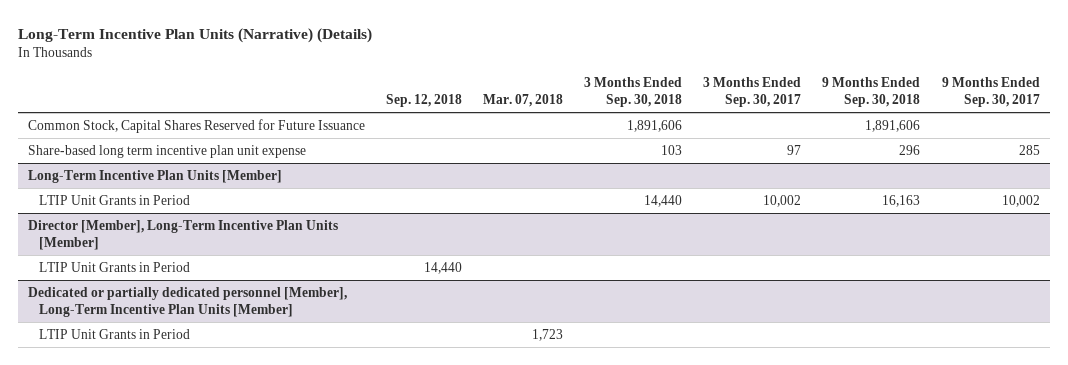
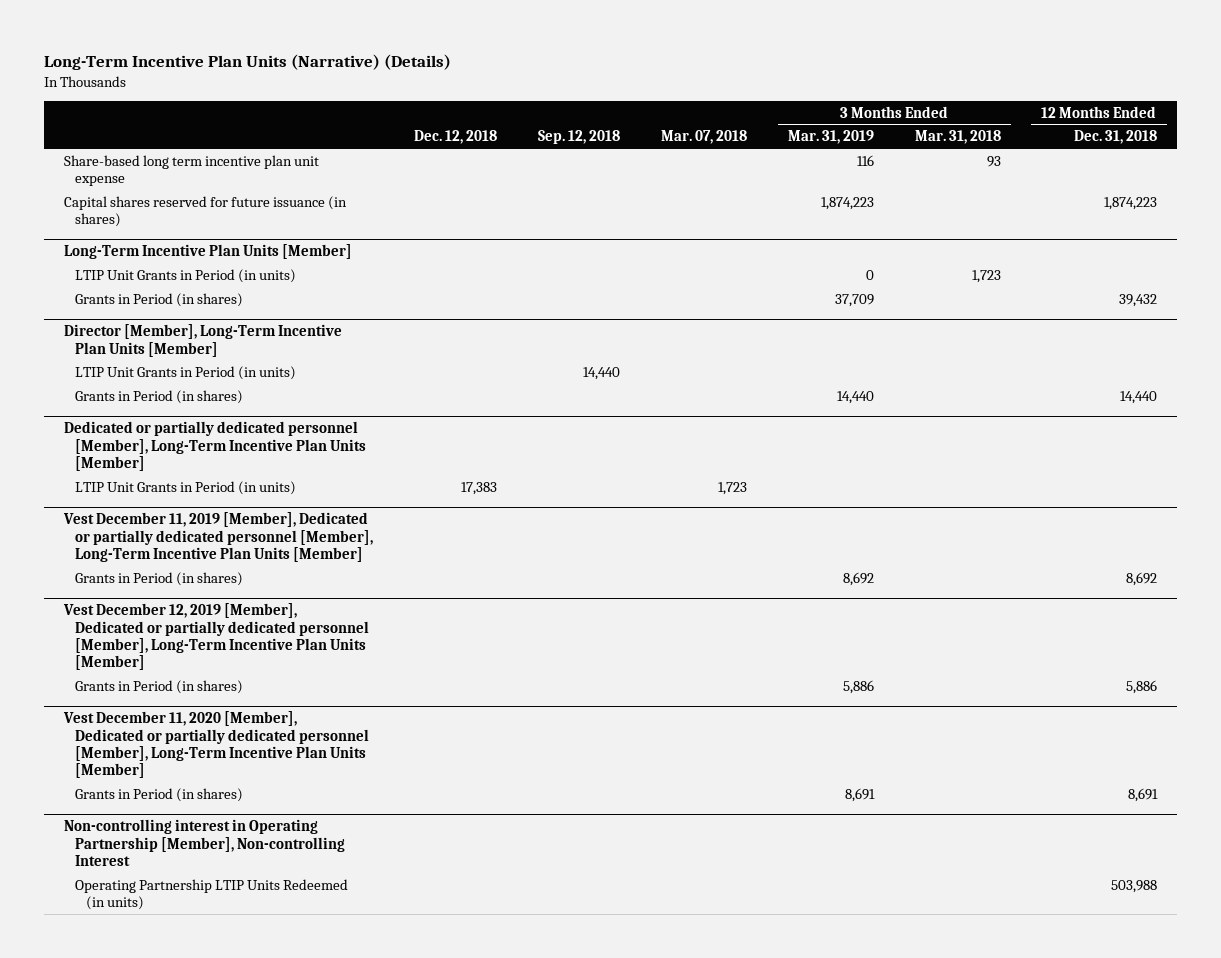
- | Sep. 12, 2018 | Mar. 07, 2018 | 3 Months Ended Sep. 30, 2018 | 3 Months Ended Sep. 30, 2017 | 9 Months Ended Sep. 30, 2018 | 9 Months Ended Sep. 30, 2017
+ | Dec. 12, 2018 | Sep. 12, 2018 | Mar. 07, 2018 | 3 Months Ended Mar. 31, 2019 | 3 Months Ended Mar. 31, 2018 | 12 Months Ended Dec. 31, 2018
- Common Stock, Capital Shares Reserved for Future Issuance | | | 1,891,606 | | 1,891,606 |
+ Capital shares reserved for future issuance (in shares) | | | | 1,874,223 | | 1,874,223
@ Long-Term Incentive Plan Units [Member]
- LTIP Unit Grants in Period | | | 14,440 | 10,002 | 16,163 | 10,002
+ LTIP Unit Grants in Period (in units) | | | | 0 | 1,723 |
+ Grants in Period (in shares) | | | | 37,709 | | 39,432
@ Director [Member], Long-Term Incentive Plan Units [Member]
- LTIP Unit Grants in Period | 14,440 | | | | |
+ LTIP Unit Grants in Period (in units) | | 14,440 | | | |
+ Grants in Period (in shares) | | | | 14,440 | | 14,440
@ Dedicated or partially dedicated personnel [Member], Long-Term Incentive Plan Units [Member]
- LTIP Unit Grants in Period | | 1,723 | | | |
+ LTIP Unit Grants in Period (in units) | 17,383 | | 1,723 | | |
+ Vest December 11, 2019 [Member], Dedicated or partially dedicated personnel [Member], Long-Term Incentive Plan Units [Member]
+ Grants in Period (in shares) | | | | 8,692 | | 8,692
+ Vest December 12, 2019 [Member], Dedicated or partially dedicated personnel [Member], Long-Term Incentive Plan Units [Member]
+ Grants in Period (in shares) | | | | 5,886 | | 5,886
+ Vest December 11, 2020 [Member], Dedicated or partially dedicated personnel [Member], Long-Term Incentive Plan Units [Member]
+ Grants in Period (in shares) | | | | 8,691 | | 8,691
+ Non-controlling interest in Operating Partnership [Member], Non-controlling Interest
+ Operating Partnership LTIP Units Redeemed (in units) | | | | | | 503,988

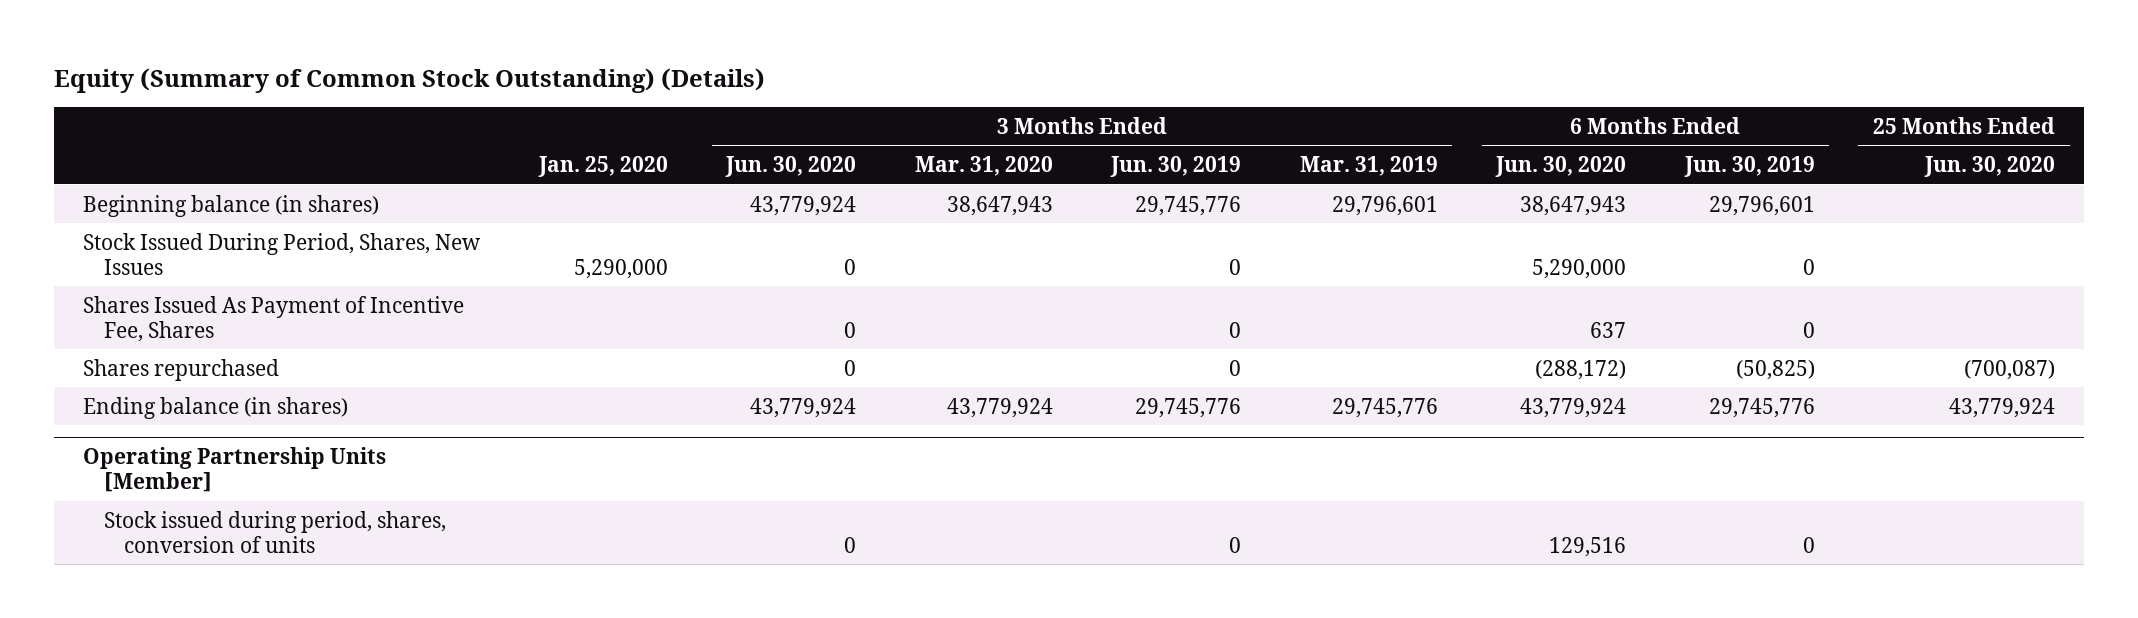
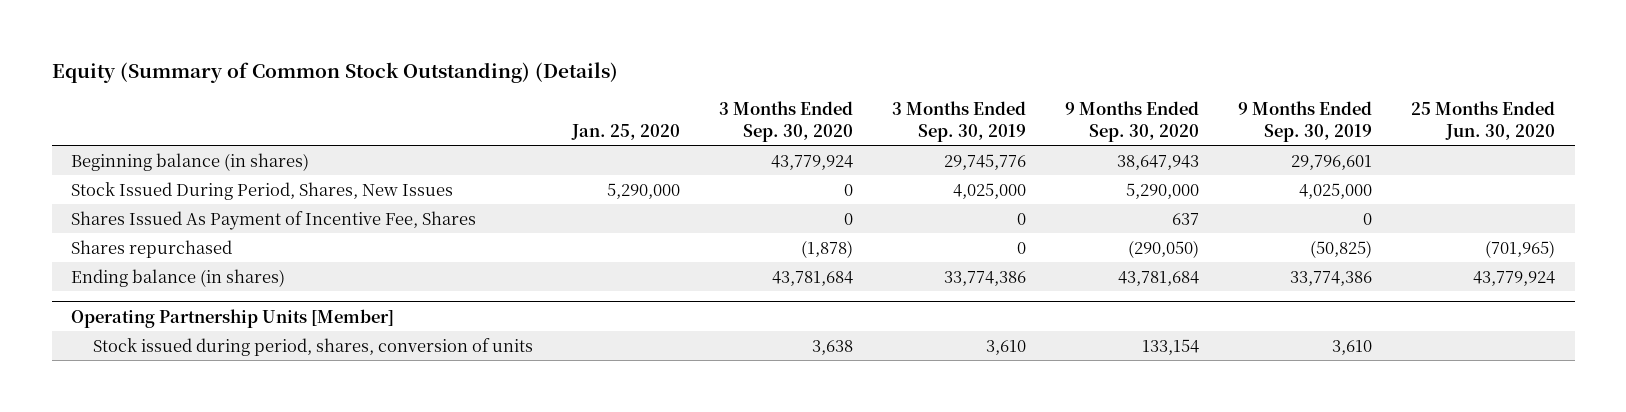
- | Jan. 25, 2020 | 3 Months Ended Jun. 30, 2020 | 3 Months Ended Mar. 31, 2020 | 3 Months Ended Jun. 30, 2019 | 3 Months Ended Mar. 31, 2019 | 6 Months Ended Jun. 30, 2020 | 6 Months Ended Jun. 30, 2019 | 25 Months Ended Jun. 30, 2020
+ | Jan. 25, 2020 | 3 Months Ended Sep. 30, 2020 | 3 Months Ended Sep. 30, 2019 | 9 Months Ended Sep. 30, 2020 | 9 Months Ended Sep. 30, 2019 | 25 Months Ended Jun. 30, 2020
- Shares repurchased | | 0 | | 0 | | (288,172) | (50,825) | (700,087)
+ Shares repurchased | | (1,878) | 0 | (290,050) | (50,825) | (701,965)

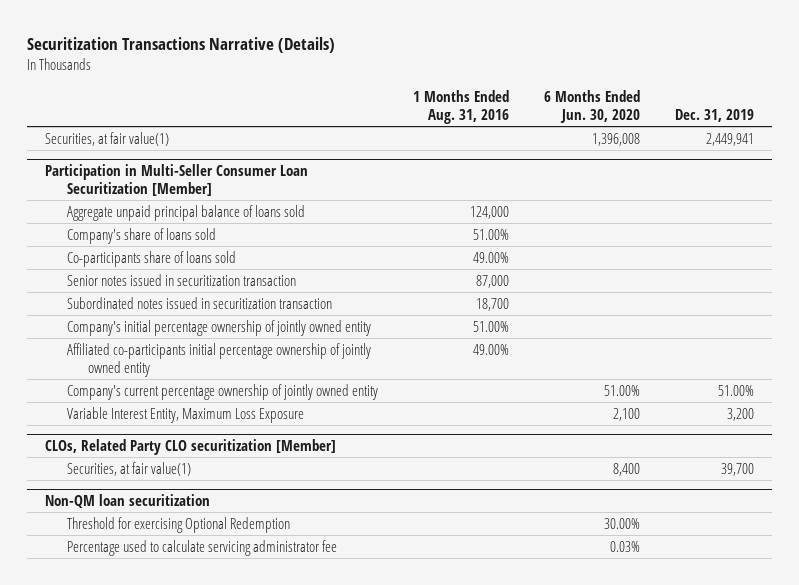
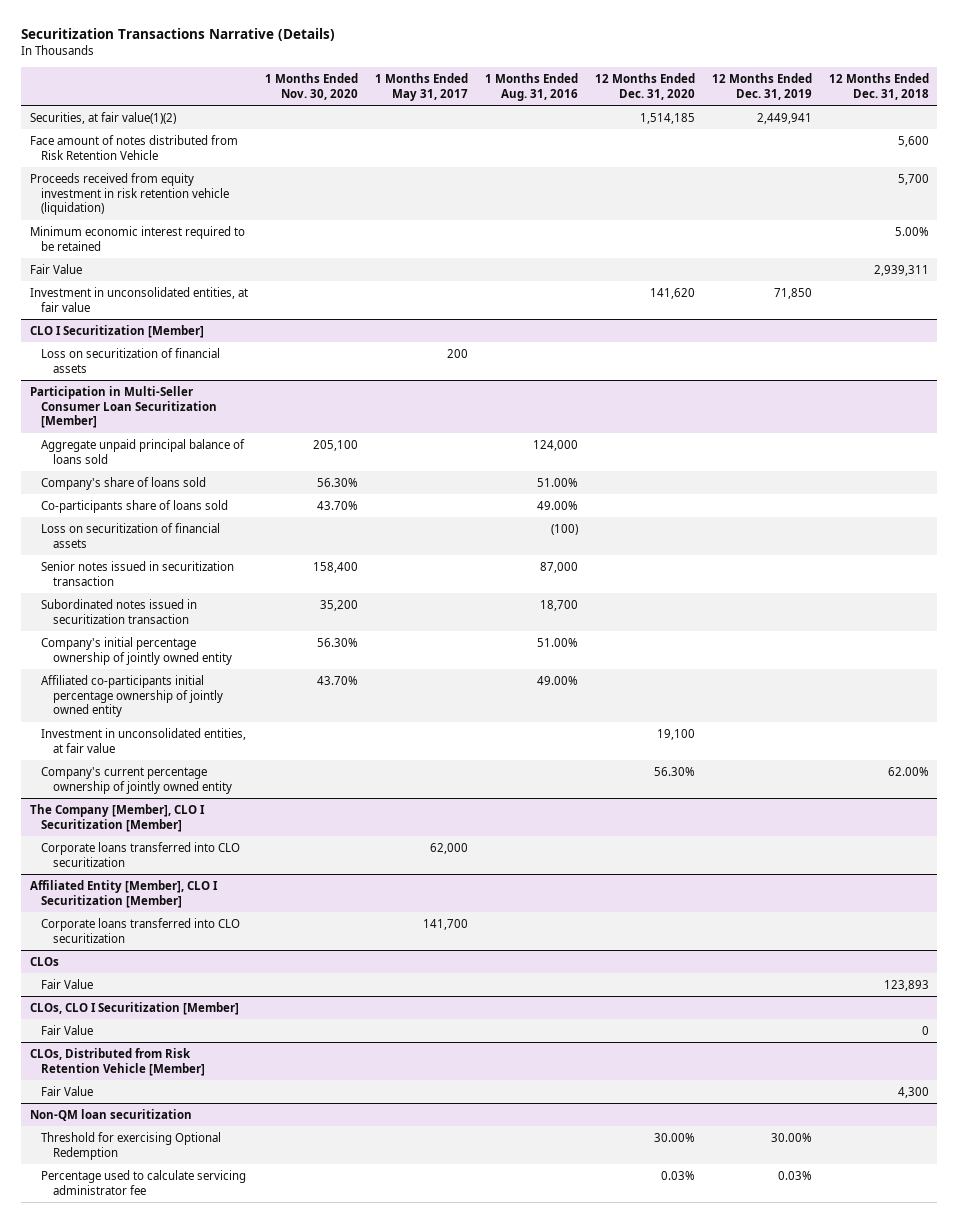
- | 1 Months Ended Aug. 31, 2016 | 6 Months Ended Jun. 30, 2020 | Dec. 31, 2019
+ | 1 Months Ended Nov. 30, 2020 | 1 Months Ended May 31, 2017 | 1 Months Ended Aug. 31, 2016 | 12 Months Ended Dec. 31, 2020 | 12 Months Ended Dec. 31, 2019 | 12 Months Ended Dec. 31, 2018
- Securities, at fair value(1) | | 1,396,008 | 2,449,941
+ Securities, at fair value(1)(2) | | | | 1,514,185 | 2,449,941 |
+ Face amount of notes distributed from Risk Retention Vehicle | | | | | | 5,600
+ Proceeds received from equity investment in risk retention vehicle (liquidation) | | | | | | 5,700
+ Minimum economic interest required to be retained | | | | | | 5.00%
+ Fair Value | | | | | | 2,939,311
+ Investment in unconsolidated entities, at fair value | | | | 141,620 | 71,850 |
+ CLO I Securitization [Member]
+ Loss on securitization of financial assets | | 200 | | | |
@ Participation in Multi-Seller Consumer Loan Securitization [Member]
+ Loss on securitization of financial assets | | | (100) | | |
+ Investment in unconsolidated entities, at fair value | | | | 19,100 | |
- Variable Interest Entity, Maximum Loss Exposure | | 2,100 | 3,200
- CLOs, Related Party CLO securitization [Member]
- Securities, at fair value(1) | | 8,400 | 39,700
+ The Company [Member], CLO I Securitization [Member]
+ Corporate loans transferred into CLO securitization | | 62,000 | | | |
+ Affiliated Entity [Member], CLO I Securitization [Member]
+ Corporate loans transferred into CLO securitization | | 141,700 | | | |
+ CLOs
+ Fair Value | | | | | | 123,893
+ CLOs, CLO I Securitization [Member]
+ Fair Value | | | | | | 0
+ CLOs, Distributed from Risk Retention Vehicle [Member]
+ Fair Value | | | | | | 4,300

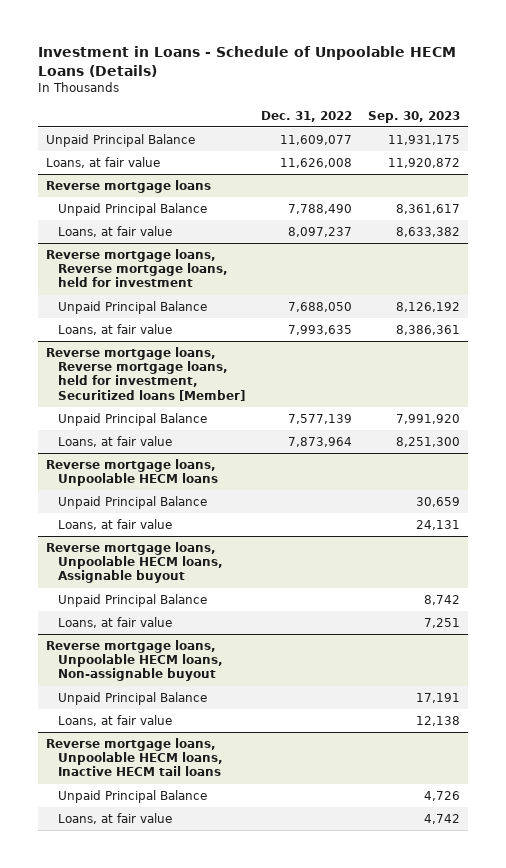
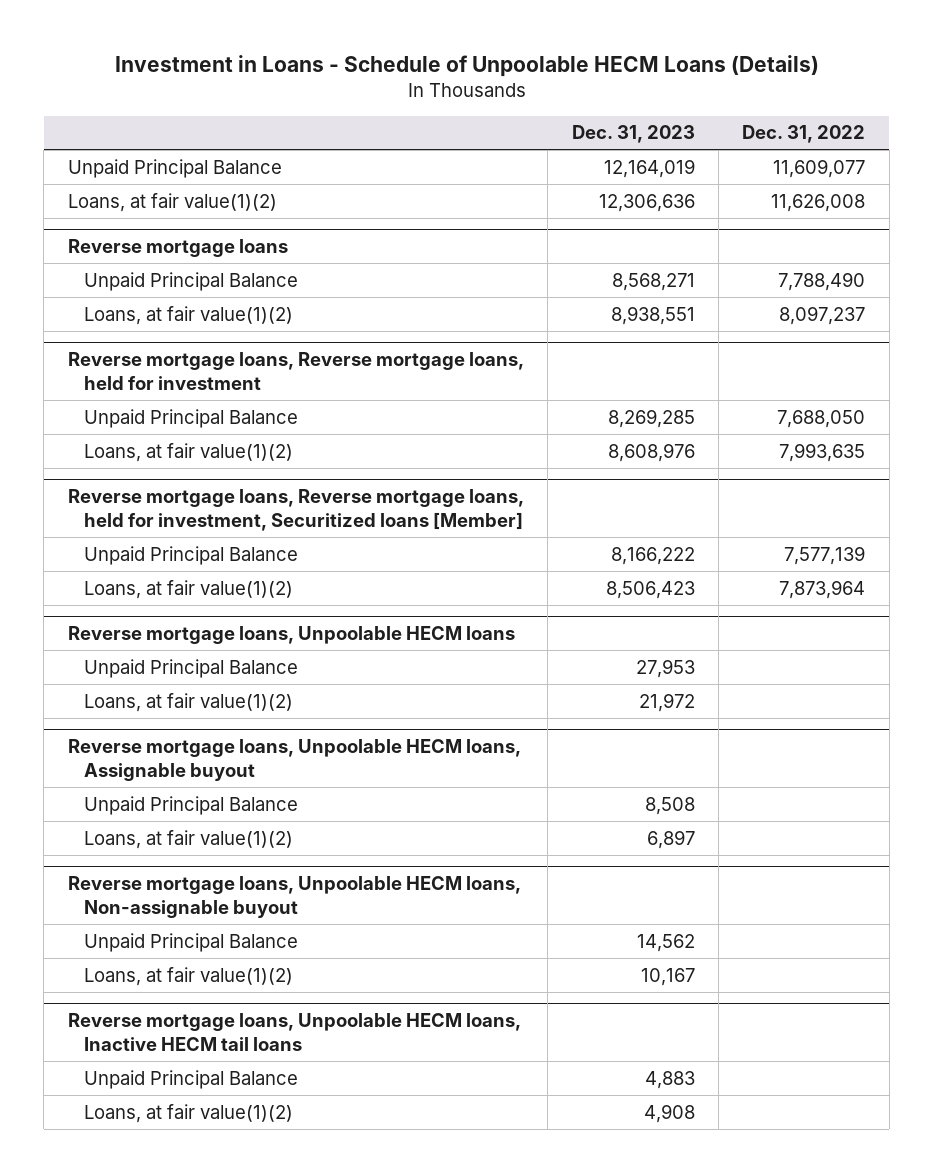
- | Dec. 31, 2022 | Sep. 30, 2023
+ | Dec. 31, 2023 | Dec. 31, 2022
- Loans, at fair value | 11,626,008 | 11,920,872
+ Loans, at fair value(1)(2) | 12,306,636 | 11,626,008
@ Reverse mortgage loans
- Loans, at fair value | 8,097,237 | 8,633,382
+ Loans, at fair value(1)(2) | 8,938,551 | 8,097,237
@ Reverse mortgage loans, Reverse mortgage loans, held for investment
- Loans, at fair value | 7,993,635 | 8,386,361
+ Loans, at fair value(1)(2) | 8,608,976 | 7,993,635
@ Reverse mortgage loans, Reverse mortgage loans, held for investment, Securitized loans [Member]
- Loans, at fair value | 7,873,964 | 8,251,300
+ Loans, at fair value(1)(2) | 8,506,423 | 7,873,964
@ Reverse mortgage loans, Unpoolable HECM loans
- Loans, at fair value | | 24,131
+ Loans, at fair value(1)(2) | 21,972 |
@ Reverse mortgage loans, Unpoolable HECM loans, Assignable buyout
- Loans, at fair value | | 7,251
+ Loans, at fair value(1)(2) | 6,897 |
@ Reverse mortgage loans, Unpoolable HECM loans, Non-assignable buyout
- Loans, at fair value | | 12,138
+ Loans, at fair value(1)(2) | 10,167 |
@ Reverse mortgage loans, Unpoolable HECM loans, Inactive HECM tail loans
- Loans, at fair value | | 4,742
+ Loans, at fair value(1)(2) | 4,908 |

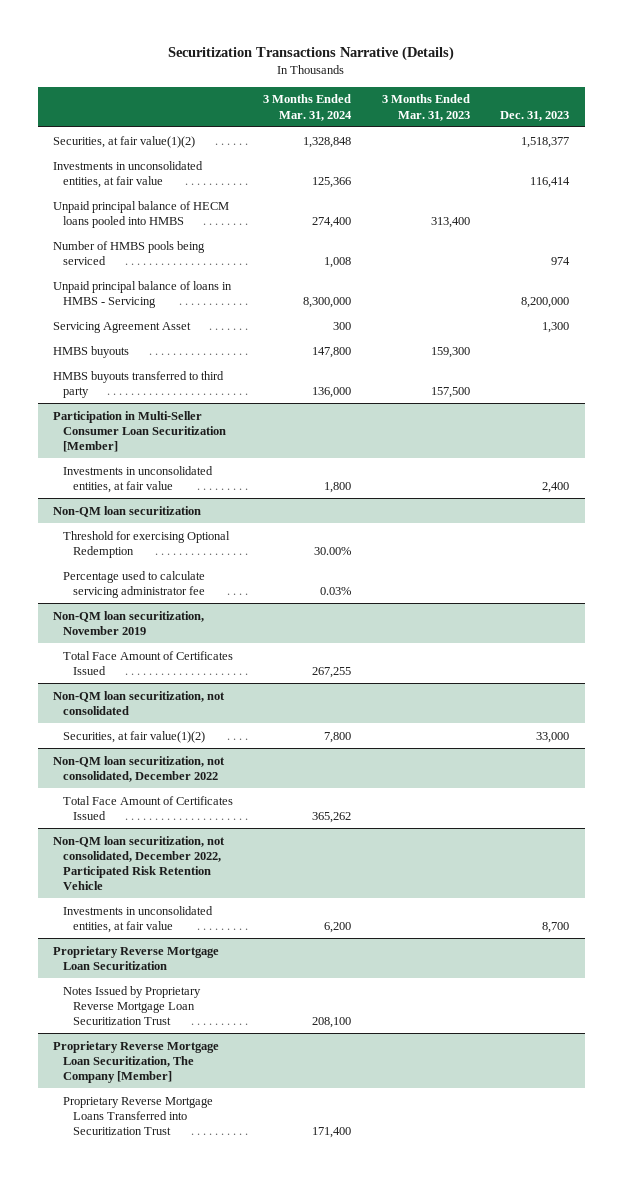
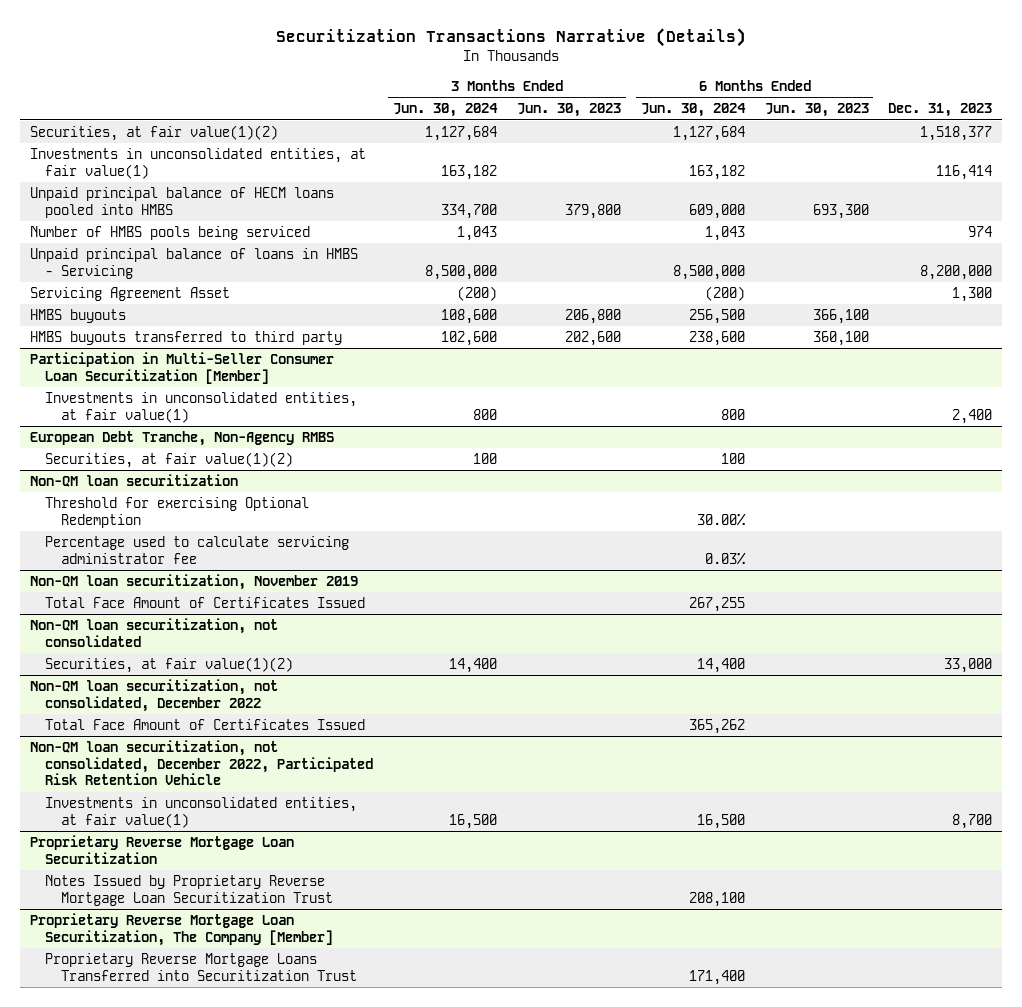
- | 3 Months Ended Mar. 31, 2024 | 3 Months Ended Mar. 31, 2023 | Dec. 31, 2023
+ | 3 Months Ended Jun. 30, 2024 | 3 Months Ended Jun. 30, 2023 | 6 Months Ended Jun. 30, 2024 | 6 Months Ended Jun. 30, 2023 | Dec. 31, 2023
- Investments in unconsolidated entities, at fair value | 125,366 | | 116,414
+ Investments in unconsolidated entities, at fair value(1) | 163,182 | | 163,182 | | 116,414
@ Participation in Multi-Seller Consumer Loan Securitization [Member]
- Investments in unconsolidated entities, at fair value | 1,800 | | 2,400
+ Investments in unconsolidated entities, at fair value(1) | 800 | | 800 | | 2,400
+ European Debt Tranche, Non-Agency RMBS
+ Securities, at fair value(1)(2) | 100 | | 100 | |
@ Non-QM loan securitization, not consolidated, December 2022, Participated Risk Retention Vehicle
- Investments in unconsolidated entities, at fair value | 6,200 | | 8,700
+ Investments in unconsolidated entities, at fair value(1) | 16,500 | | 16,500 | | 8,700

